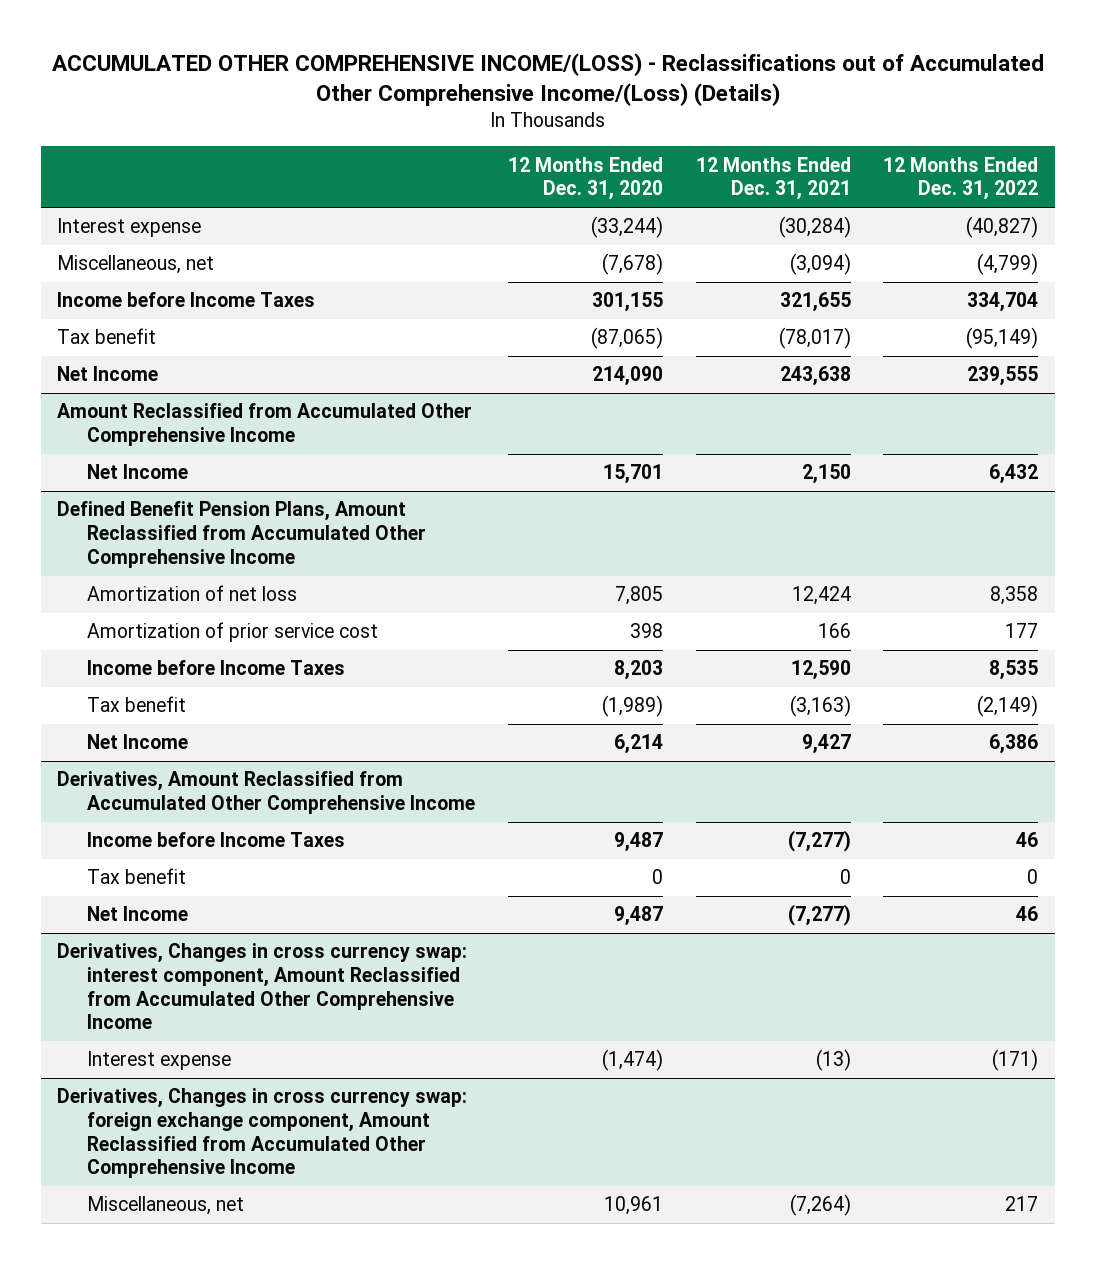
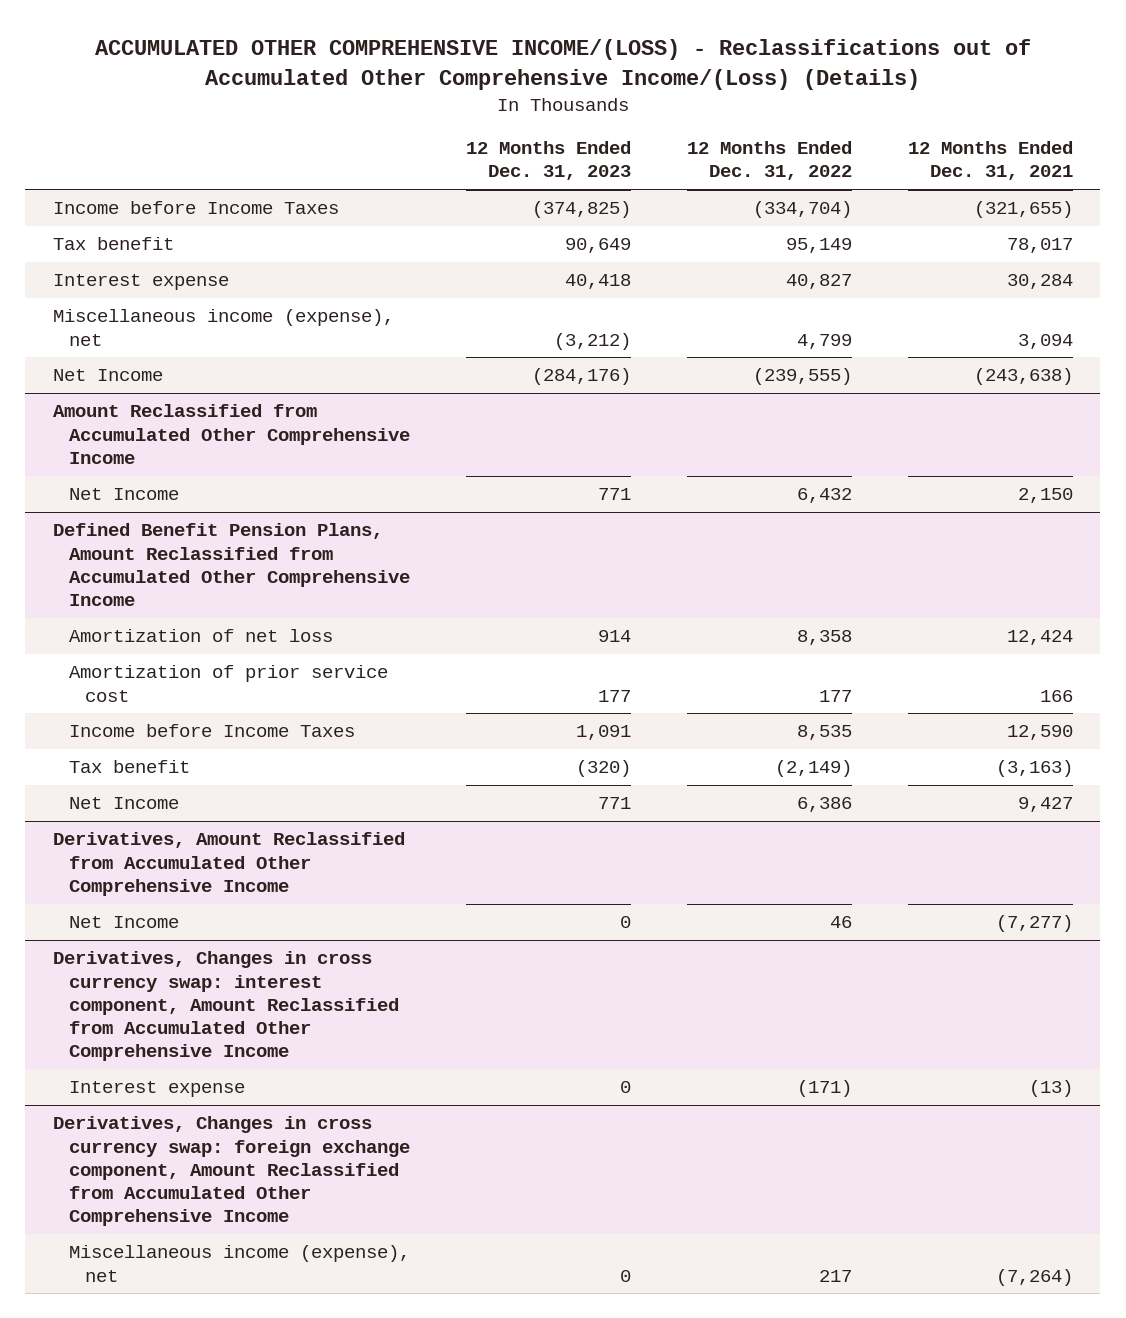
- | 12 Months Ended Dec. 31, 2020 | 12 Months Ended Dec. 31, 2021 | 12 Months Ended Dec. 31, 2022
+ | 12 Months Ended Dec. 31, 2023 | 12 Months Ended Dec. 31, 2022 | 12 Months Ended Dec. 31, 2021
- Interest expense | (33,244) | (30,284) | (40,827)
- Miscellaneous, net | (7,678) | (3,094) | (4,799)
- Income before Income Taxes | 301,155 | 321,655 | 334,704
- Tax benefit | (87,065) | (78,017) | (95,149)
- Net Income | 214,090 | 243,638 | 239,555
+ Income before Income Taxes | (374,825) | (334,704) | (321,655)
+ Tax benefit | 90,649 | 95,149 | 78,017
+ Interest expense | 40,418 | 40,827 | 30,284
+ Miscellaneous income (expense), net | (3,212) | 4,799 | 3,094
+ Net Income | (284,176) | (239,555) | (243,638)
@ Derivatives, Amount Reclassified from Accumulated Other Comprehensive Income
- Income before Income Taxes | 9,487 | (7,277) | 46
- Tax benefit | 0 | 0 | 0
@ Derivatives, Changes in cross currency swap: foreign exchange component, Amount Reclassified from Accumulated Other Comprehensive Income
- Miscellaneous, net | 10,961 | (7,264) | 217
+ Miscellaneous income (expense), net | 0 | 217 | (7,264)

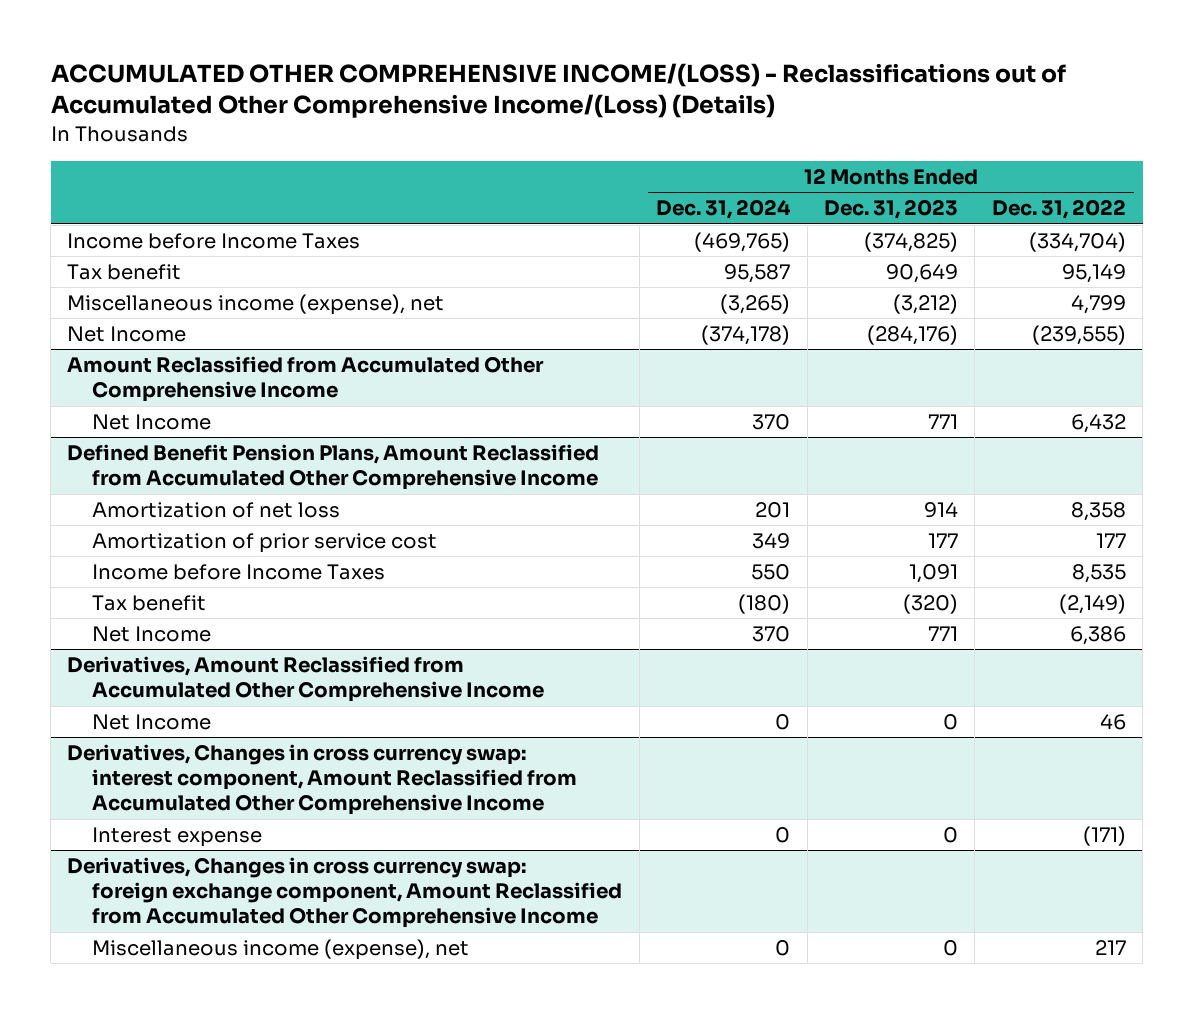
- | 12 Months Ended Dec. 31, 2023 | 12 Months Ended Dec. 31, 2022 | 12 Months Ended Dec. 31, 2021
+ | 12 Months Ended Dec. 31, 2024 | 12 Months Ended Dec. 31, 2023 | 12 Months Ended Dec. 31, 2022
- Interest expense | 40,418 | 40,827 | 30,284

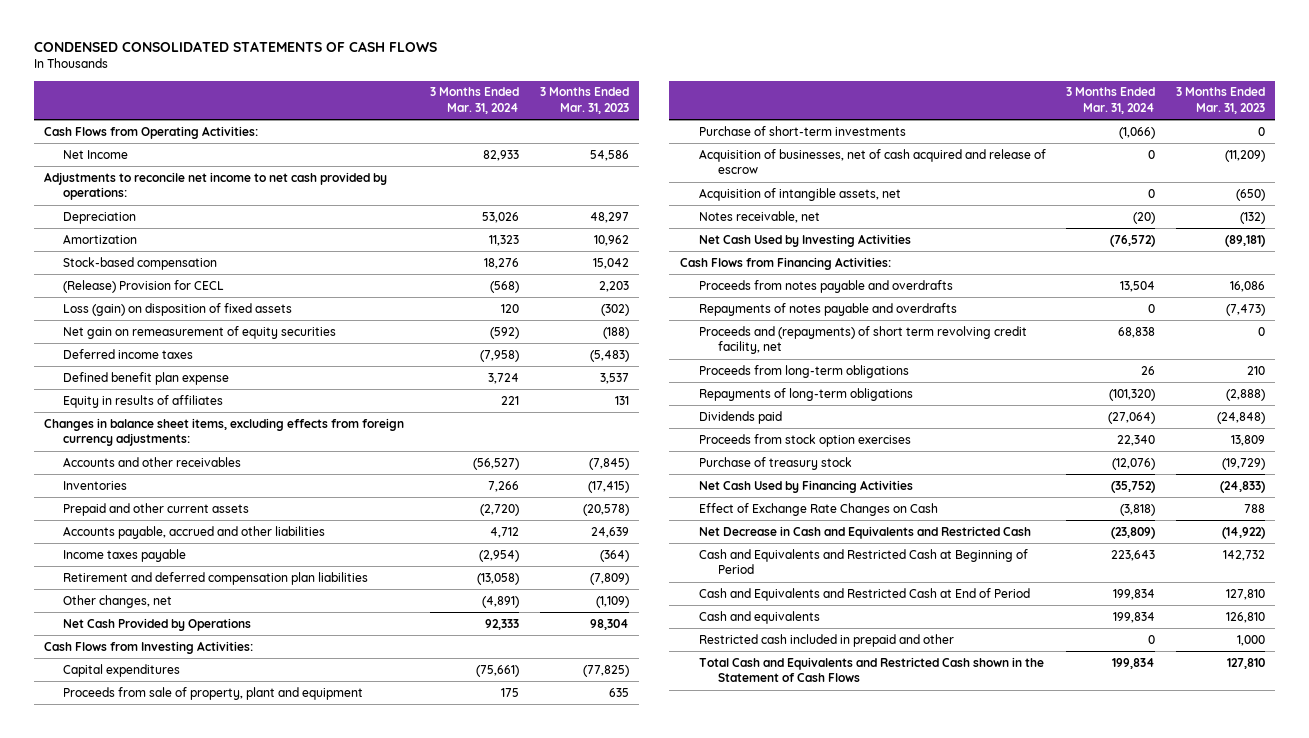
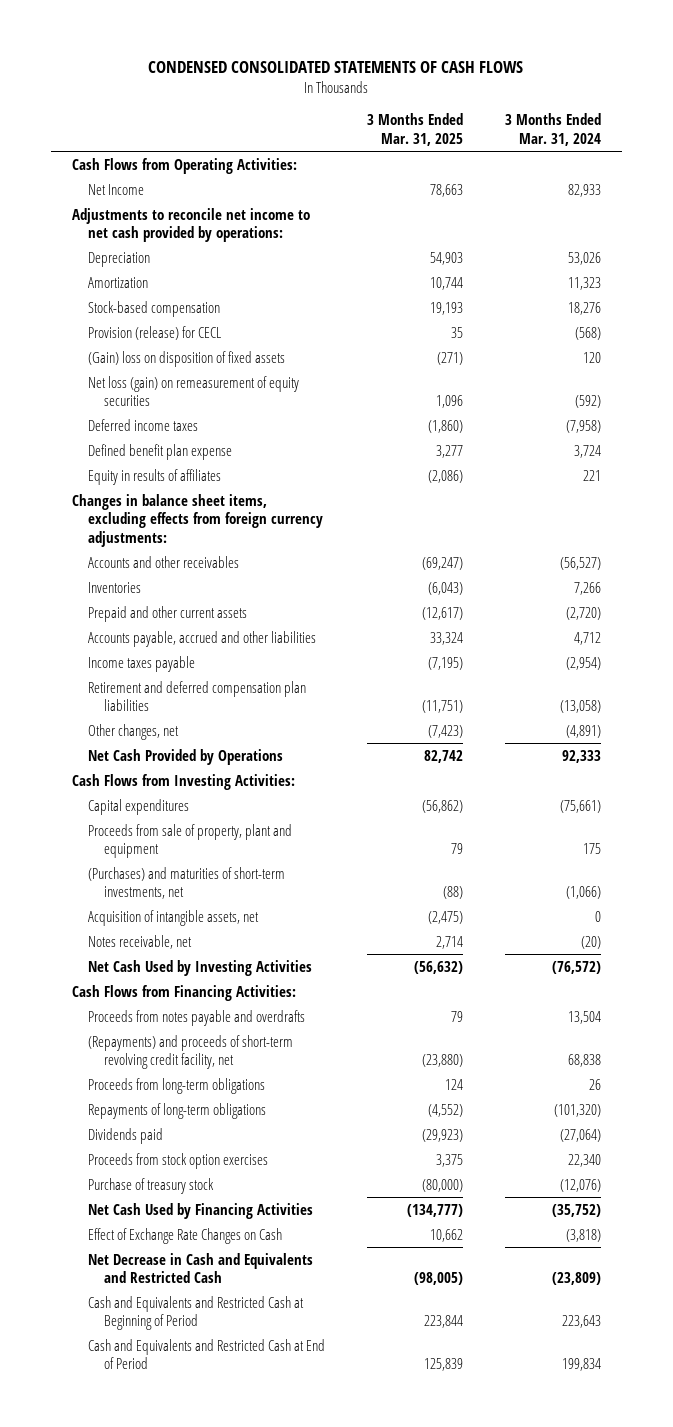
- | 3 Months Ended Mar. 31, 2024 | 3 Months Ended Mar. 31, 2023
+ | 3 Months Ended Mar. 31, 2025 | 3 Months Ended Mar. 31, 2024
- (Release) Provision for CECL | (568) | 2,203
- Loss (gain) on disposition of fixed assets | 120 | (302)
- Net gain on remeasurement of equity securities | (592) | (188)
+ Provision (release) for CECL | 35 | (568)
+ (Gain) loss on disposition of fixed assets | (271) | 120
+ Net loss (gain) on remeasurement of equity securities | 1,096 | (592)
- Purchase of short-term investments | (1,066) | 0
- Acquisition of businesses, net of cash acquired and release of escrow | 0 | (11,209)
+ (Purchases) and maturities of short-term investments, net | (88) | (1,066)
- Repayments of notes payable and overdrafts | 0 | (7,473)
- Proceeds and (repayments) of short term revolving credit facility, net | 68,838 | 0
+ (Repayments) and proceeds of short-term revolving credit facility, net | (23,880) | 68,838
- Cash and equivalents | 199,834 | 126,810
- Restricted cash included in prepaid and other | 0 | 1,000
- Total Cash and Equivalents and Restricted Cash shown in the Statement of Cash Flows | 199,834 | 127,810

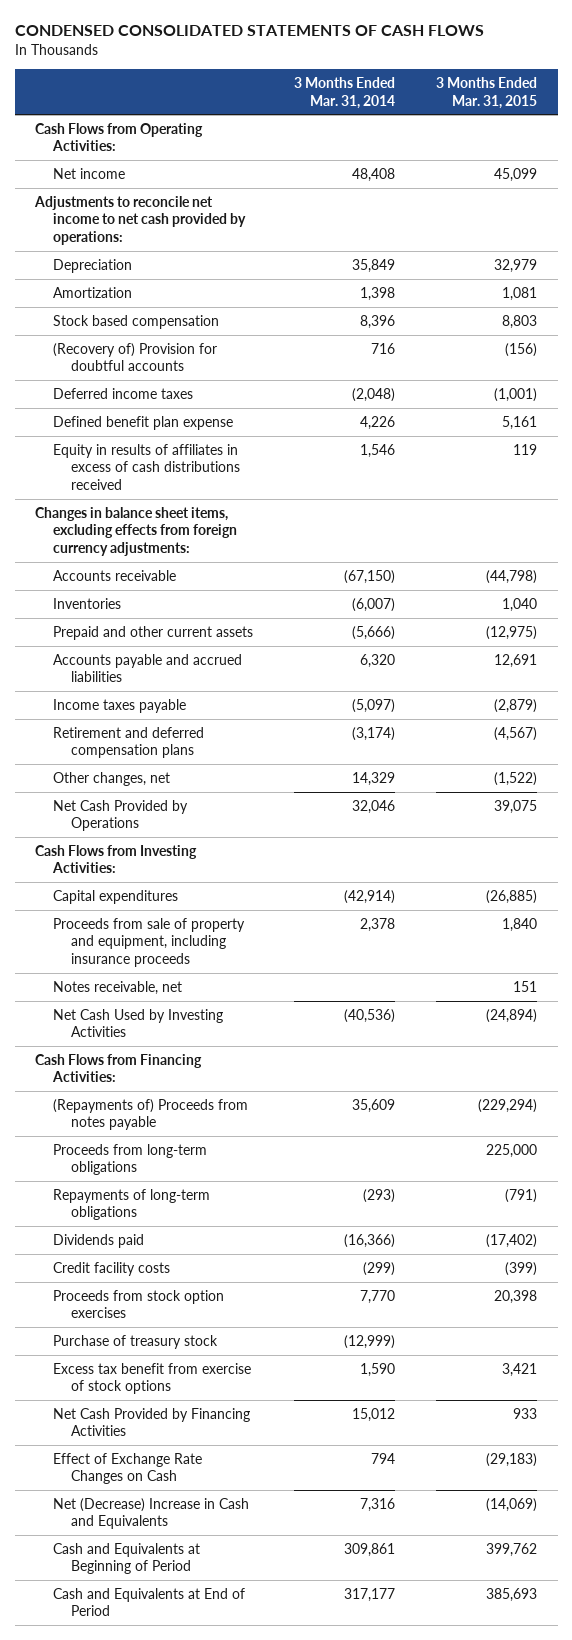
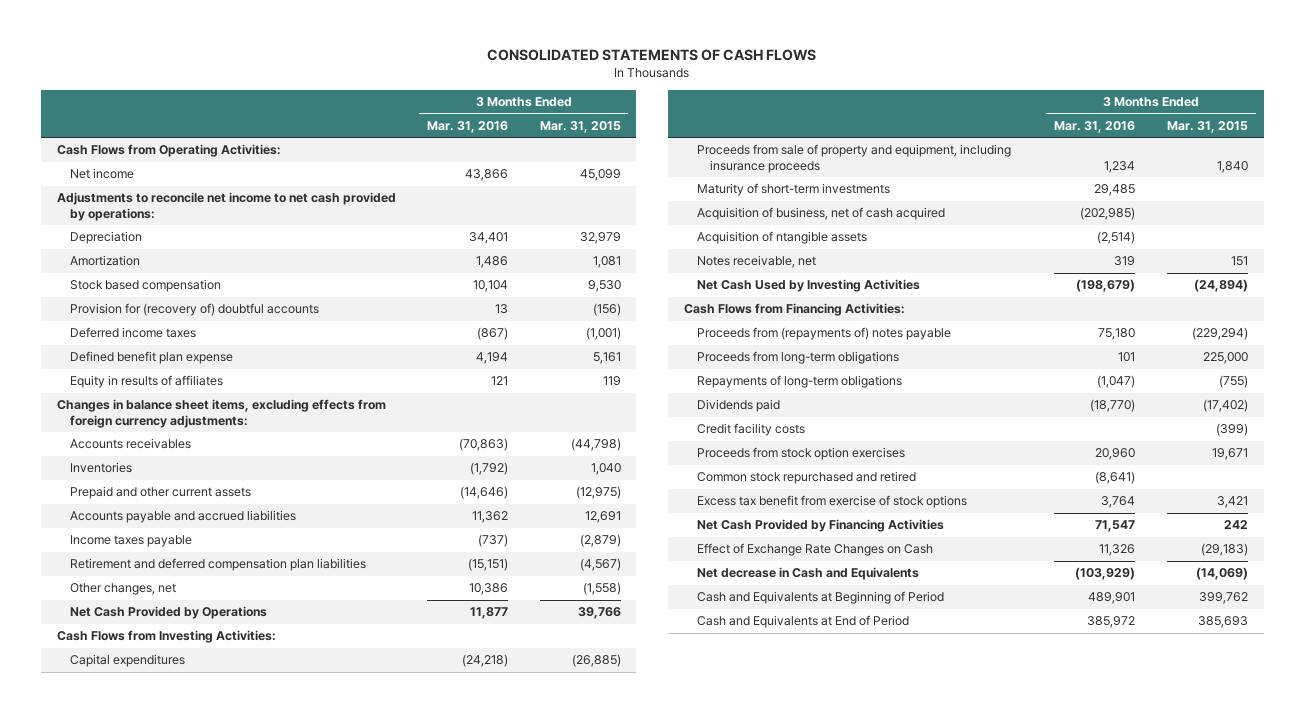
- CONDENSED CONSOLIDATED STATEMENTS OF CASH FLOWS
+ CONSOLIDATED STATEMENTS OF CASH FLOWS
- | 3 Months Ended Mar. 31, 2014 | 3 Months Ended Mar. 31, 2015
+ | 3 Months Ended Mar. 31, 2016 | 3 Months Ended Mar. 31, 2015
- Stock based compensation | 8,396 | 8,803
- (Recovery of) Provision for doubtful accounts | 716 | (156)
+ Stock based compensation | 10,104 | 9,530
+ Provision for (recovery of) doubtful accounts | 13 | (156)
- Equity in results of affiliates in excess of cash distributions received | 1,546 | 119
+ Equity in results of affiliates | 121 | 119
- Accounts receivable | (67,150) | (44,798)
+ Accounts receivables | (70,863) | (44,798)
- Retirement and deferred compensation plans | (3,174) | (4,567)
- Other changes, net | 14,329 | (1,522)
- Net Cash Provided by Operations | 32,046 | 39,075
+ Retirement and deferred compensation plan liabilities | (15,151) | (4,567)
+ Other changes, net | 10,386 | (1,558)
+ Net Cash Provided by Operations | 11,877 | 39,766
+ Maturity of short-term investments | 29,485 |
+ Acquisition of business, net of cash acquired | (202,985) |
+ Acquisition of ntangible assets | (2,514) |
- (Repayments of) Proceeds from notes payable | 35,609 | (229,294)
+ Proceeds from (repayments of) notes payable | 75,180 | (229,294)
- Repayments of long-term obligations | (293) | (791)
+ Repayments of long-term obligations | (1,047) | (755)
- Proceeds from stock option exercises | 7,770 | 20,398
- Purchase of treasury stock | (12,999) |
+ Proceeds from stock option exercises | 20,960 | 19,671
+ Common stock repurchased and retired | (8,641) |
- Net Cash Provided by Financing Activities | 15,012 | 933
+ Net Cash Provided by Financing Activities | 71,547 | 242
- Net (Decrease) Increase in Cash and Equivalents | 7,316 | (14,069)
+ Net decrease in Cash and Equivalents | (103,929) | (14,069)

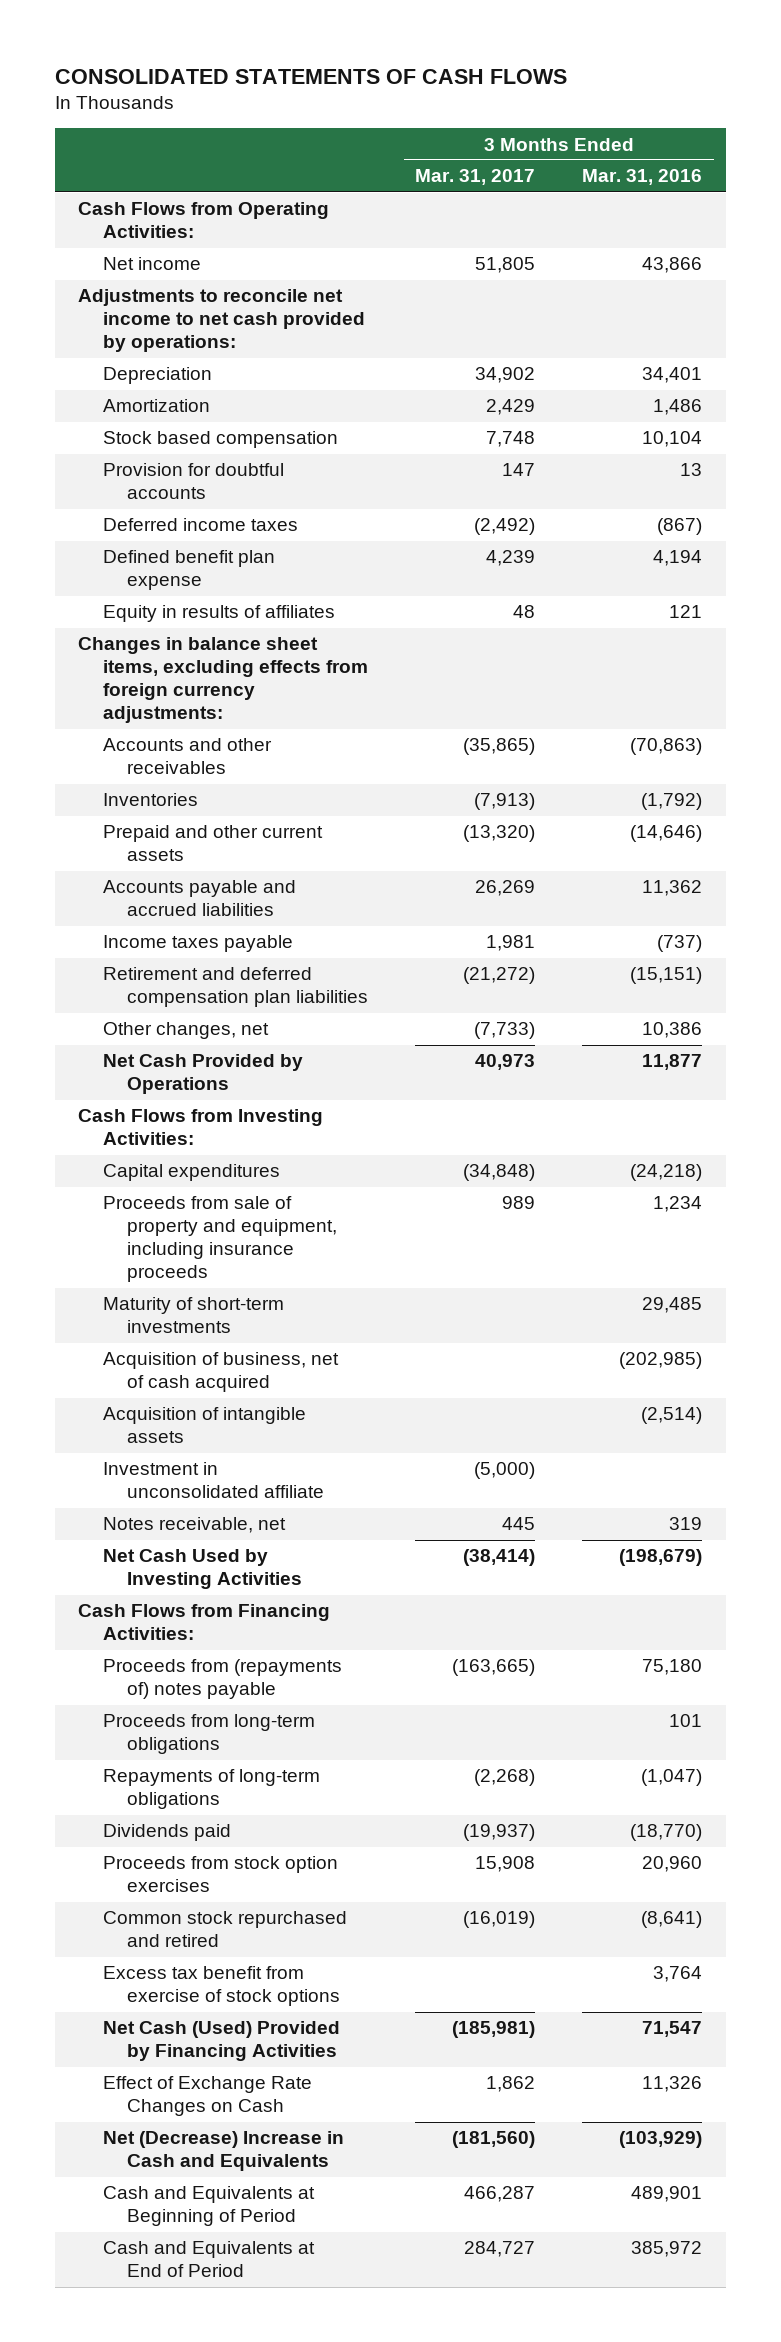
- | 3 Months Ended Mar. 31, 2016 | 3 Months Ended Mar. 31, 2015
+ | 3 Months Ended Mar. 31, 2017 | 3 Months Ended Mar. 31, 2016
- Provision for (recovery of) doubtful accounts | 13 | (156)
+ Provision for doubtful accounts | 147 | 13
- Accounts receivables | (70,863) | (44,798)
+ Accounts and other receivables | (35,865) | (70,863)
- Acquisition of ntangible assets | (2,514) |
+ Acquisition of intangible assets | | (2,514)
+ Investment in unconsolidated affiliate | (5,000) |
- Credit facility costs | | (399)
- Net Cash Provided by Financing Activities | 71,547 | 242
+ Net Cash (Used) Provided by Financing Activities | (185,981) | 71,547
- Net decrease in Cash and Equivalents | (103,929) | (14,069)
+ Net (Decrease) Increase in Cash and Equivalents | (181,560) | (103,929)

